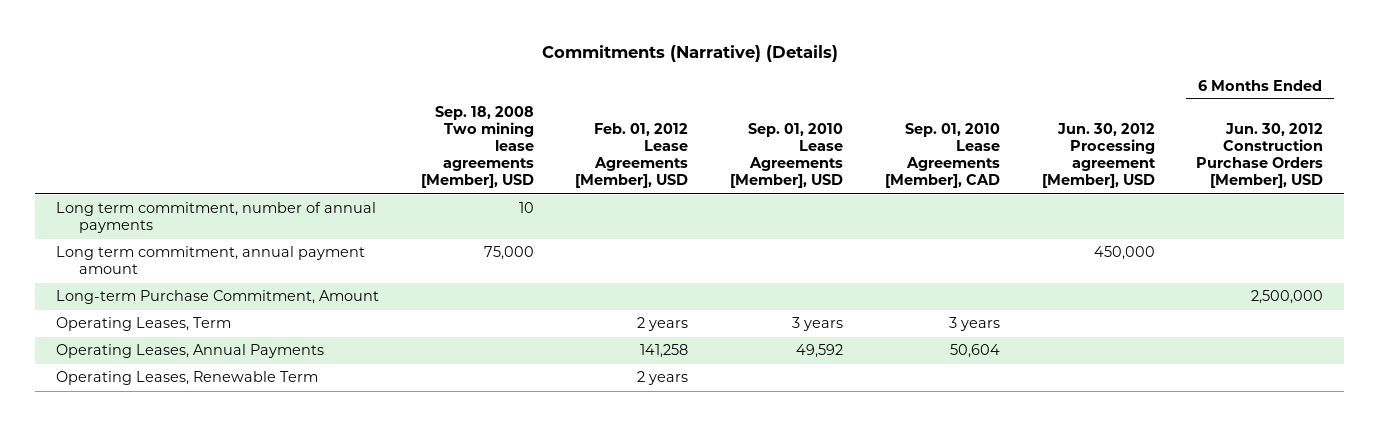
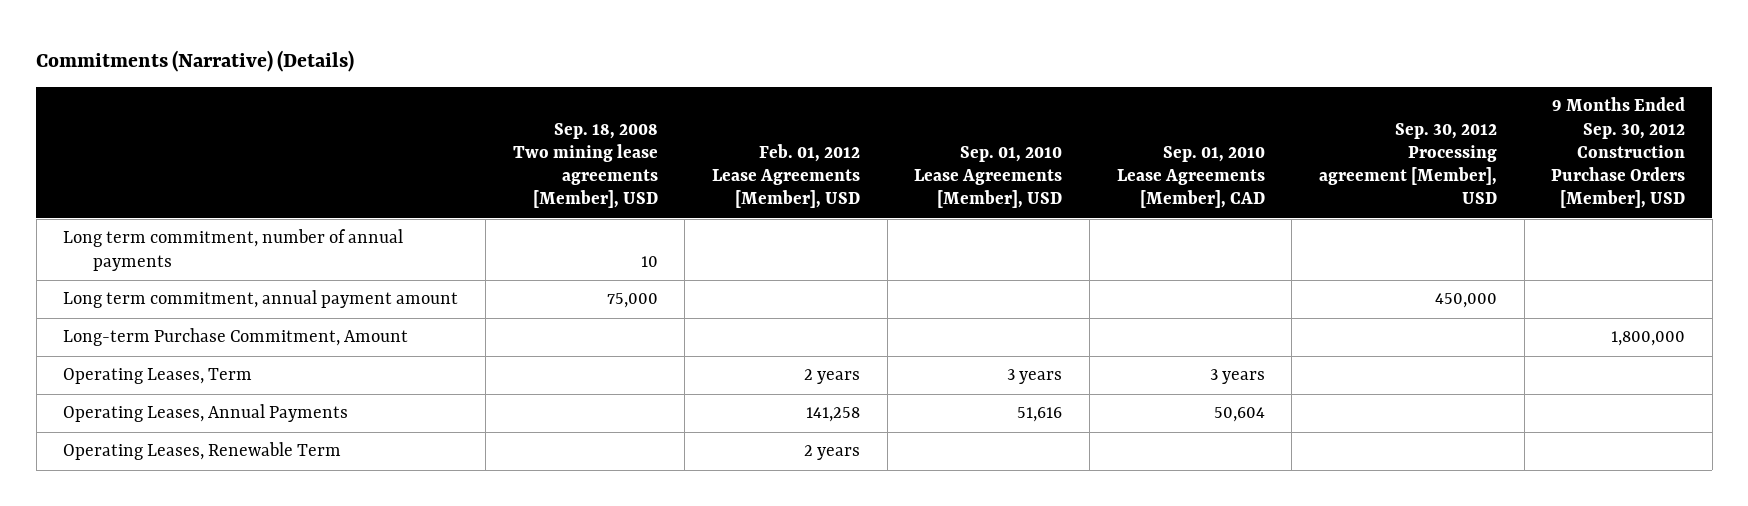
- | Sep. 18, 2008 Two mining lease agreements [Member], USD | Feb. 01, 2012 Lease Agreements [Member], USD | Sep. 01, 2010 Lease Agreements [Member], USD | Sep. 01, 2010 Lease Agreements [Member], CAD | Jun. 30, 2012 Processing agreement [Member], USD | 6 Months Ended Jun. 30, 2012 Construction Purchase Orders [Member], USD
+ | Sep. 18, 2008 Two mining lease agreements [Member], USD | Feb. 01, 2012 Lease Agreements [Member], USD | Sep. 01, 2010 Lease Agreements [Member], USD | Sep. 01, 2010 Lease Agreements [Member], CAD | Sep. 30, 2012 Processing agreement [Member], USD | 9 Months Ended Sep. 30, 2012 Construction Purchase Orders [Member], USD
- Operating Leases, Annual Payments | | 141,258 | 49,592 | 50,604 | |
+ Operating Leases, Annual Payments | | 141,258 | 51,616 | 50,604 | |

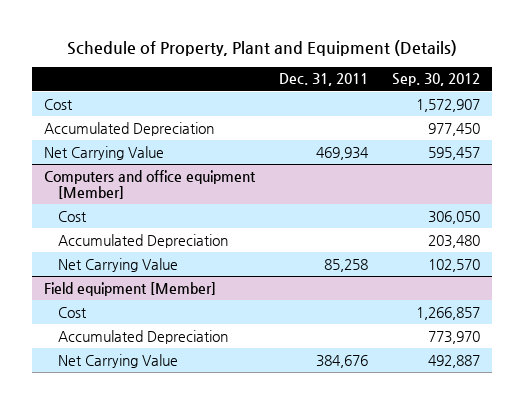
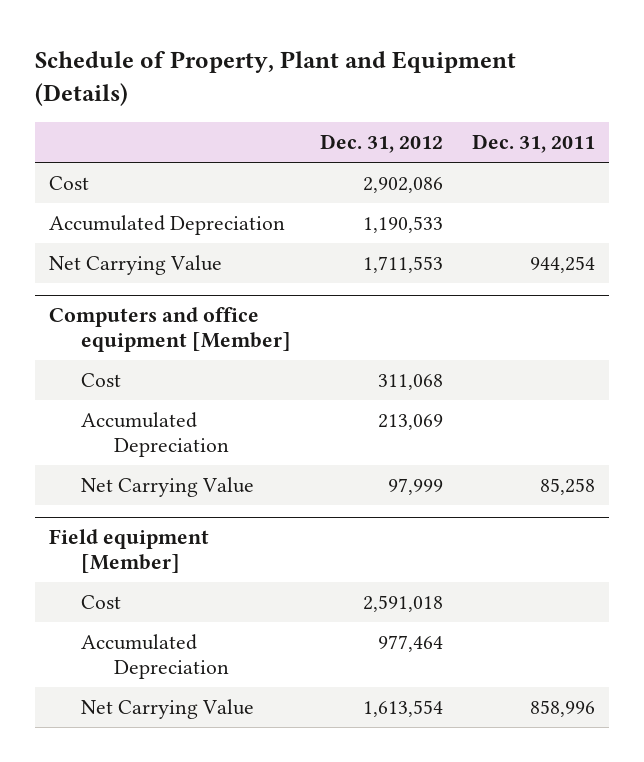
- | Dec. 31, 2011 | Sep. 30, 2012
+ | Dec. 31, 2012 | Dec. 31, 2011
- Net Carrying Value | 469,934 | 595,457
+ Net Carrying Value | 1,711,553 | 944,254
@ Field equipment [Member]
- Net Carrying Value | 384,676 | 492,887
+ Net Carrying Value | 1,613,554 | 858,996

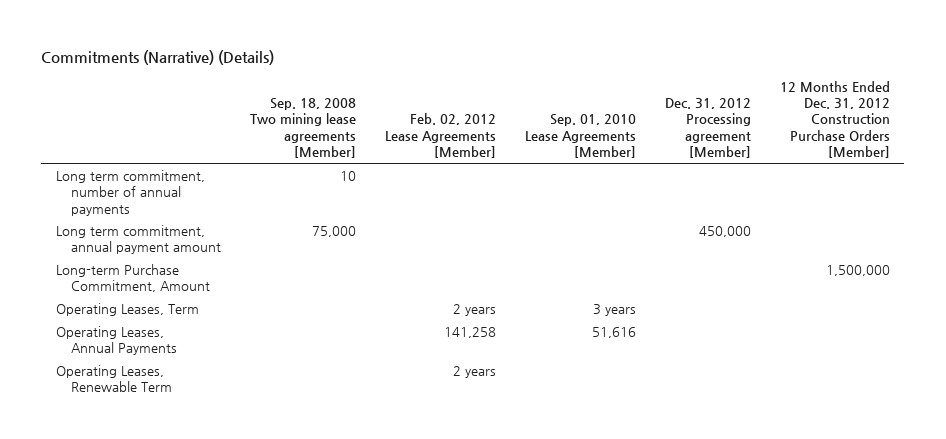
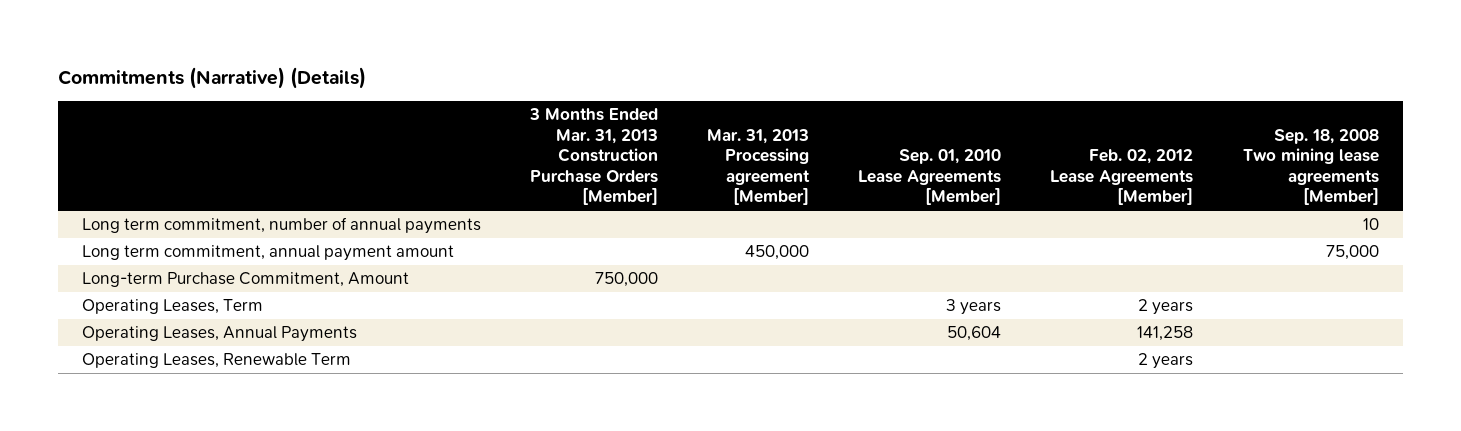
- | Sep. 18, 2008 Two mining lease agreements [Member] | Feb. 02, 2012 Lease Agreements [Member] | Sep. 01, 2010 Lease Agreements [Member] | Dec. 31, 2012 Processing agreement [Member] | 12 Months Ended Dec. 31, 2012 Construction Purchase Orders [Member]
+ | 3 Months Ended Mar. 31, 2013 Construction Purchase Orders [Member] | Mar. 31, 2013 Processing agreement [Member] | Sep. 01, 2010 Lease Agreements [Member] | Feb. 02, 2012 Lease Agreements [Member] | Sep. 18, 2008 Two mining lease agreements [Member]
- Operating Leases, Annual Payments | | 141,258 | 51,616 | |
+ Operating Leases, Annual Payments | | | 50,604 | 141,258 |

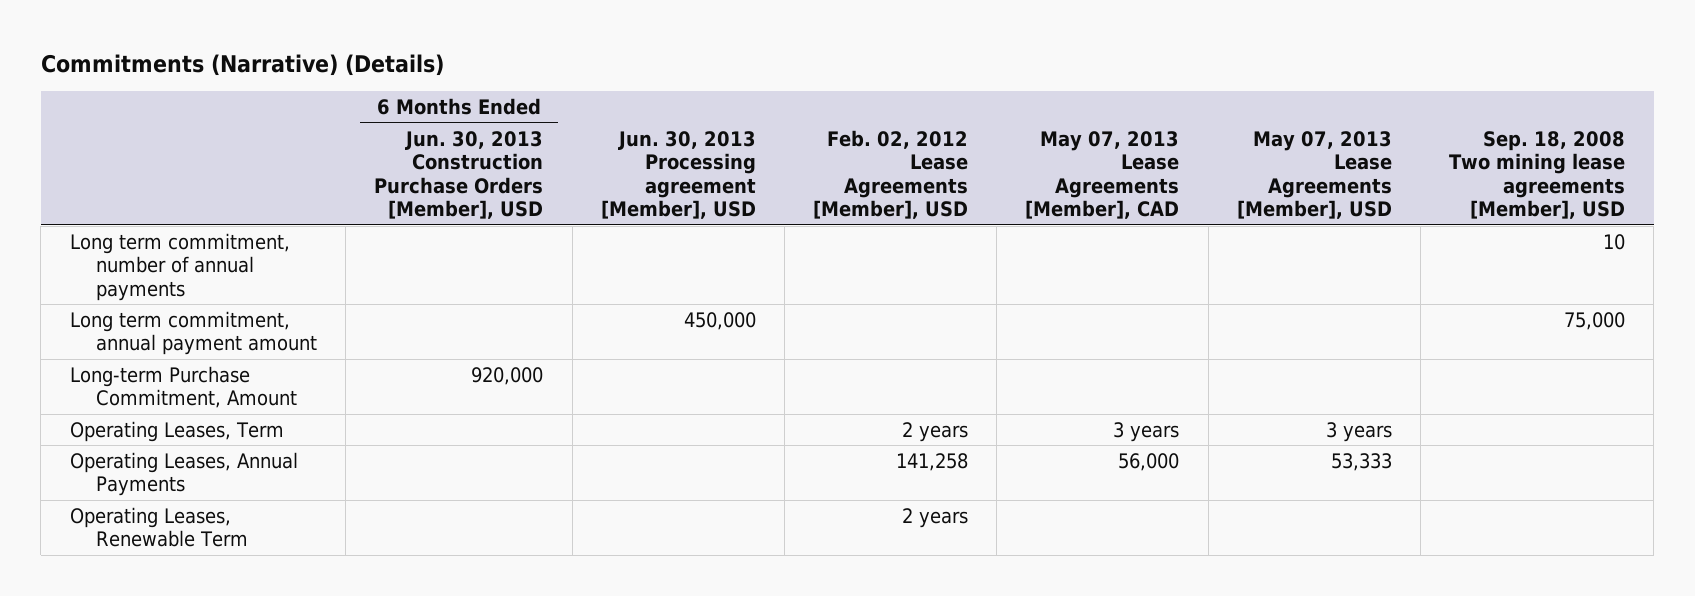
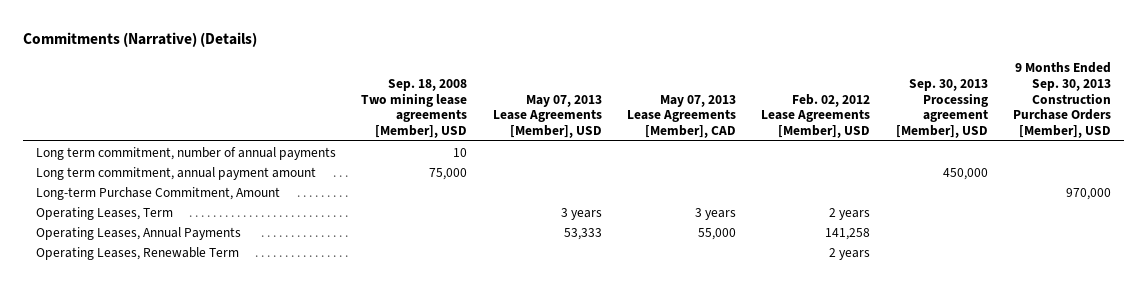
- | 6 Months Ended Jun. 30, 2013 Construction Purchase Orders [Member], USD | Jun. 30, 2013 Processing agreement [Member], USD | Feb. 02, 2012 Lease Agreements [Member], USD | May 07, 2013 Lease Agreements [Member], CAD | May 07, 2013 Lease Agreements [Member], USD | Sep. 18, 2008 Two mining lease agreements [Member], USD
+ | Sep. 18, 2008 Two mining lease agreements [Member], USD | May 07, 2013 Lease Agreements [Member], USD | May 07, 2013 Lease Agreements [Member], CAD | Feb. 02, 2012 Lease Agreements [Member], USD | Sep. 30, 2013 Processing agreement [Member], USD | 9 Months Ended Sep. 30, 2013 Construction Purchase Orders [Member], USD
- Operating Leases, Annual Payments | | | 141,258 | 56,000 | 53,333 |
+ Operating Leases, Annual Payments | | 53,333 | 55,000 | 141,258 | |

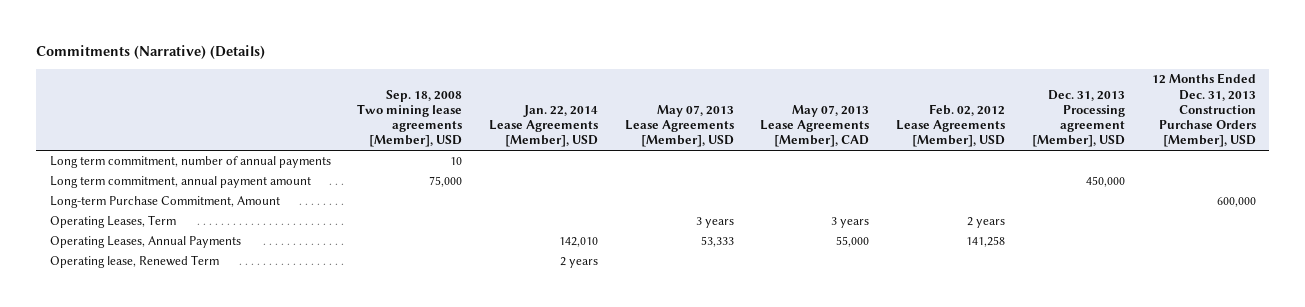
- | Sep. 18, 2008 Two mining lease agreements [Member], USD | May 07, 2013 Lease Agreements [Member], USD | May 07, 2013 Lease Agreements [Member], CAD | Feb. 02, 2012 Lease Agreements [Member], USD | Sep. 30, 2013 Processing agreement [Member], USD | 9 Months Ended Sep. 30, 2013 Construction Purchase Orders [Member], USD
+ | Sep. 18, 2008 Two mining lease agreements [Member], USD | Jan. 22, 2014 Lease Agreements [Member], USD | May 07, 2013 Lease Agreements [Member], USD | May 07, 2013 Lease Agreements [Member], CAD | Feb. 02, 2012 Lease Agreements [Member], USD | Dec. 31, 2013 Processing agreement [Member], USD | 12 Months Ended Dec. 31, 2013 Construction Purchase Orders [Member], USD
- Operating Leases, Renewable Term | | | | 2 years | |
+ Operating lease, Renewed Term | | 2 years | | | | |

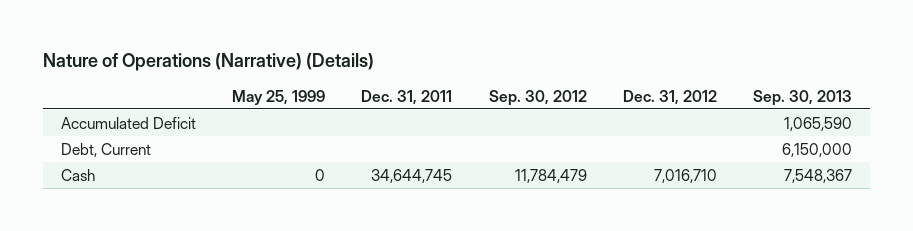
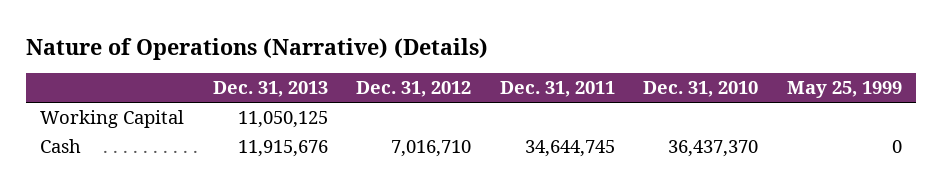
- | May 25, 1999 | Dec. 31, 2011 | Sep. 30, 2012 | Dec. 31, 2012 | Sep. 30, 2013
+ | Dec. 31, 2013 | Dec. 31, 2012 | Dec. 31, 2011 | Dec. 31, 2010 | May 25, 1999
- Accumulated Deficit | | | | | 1,065,590
- Debt, Current | | | | | 6,150,000
+ Working Capital | 11,050,125 | | | |

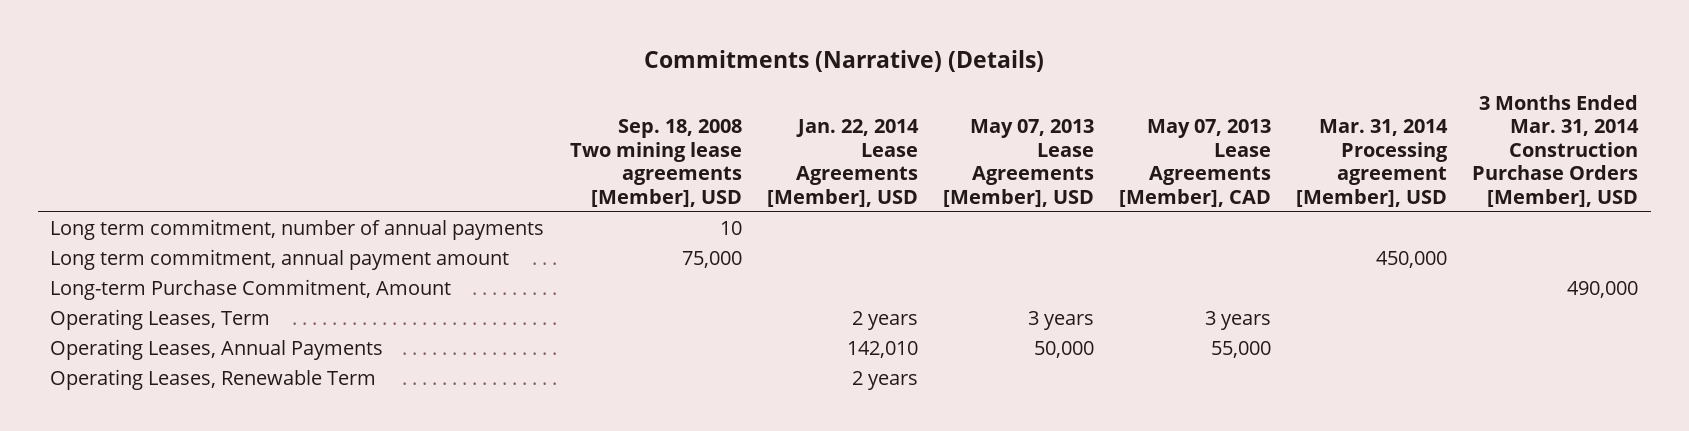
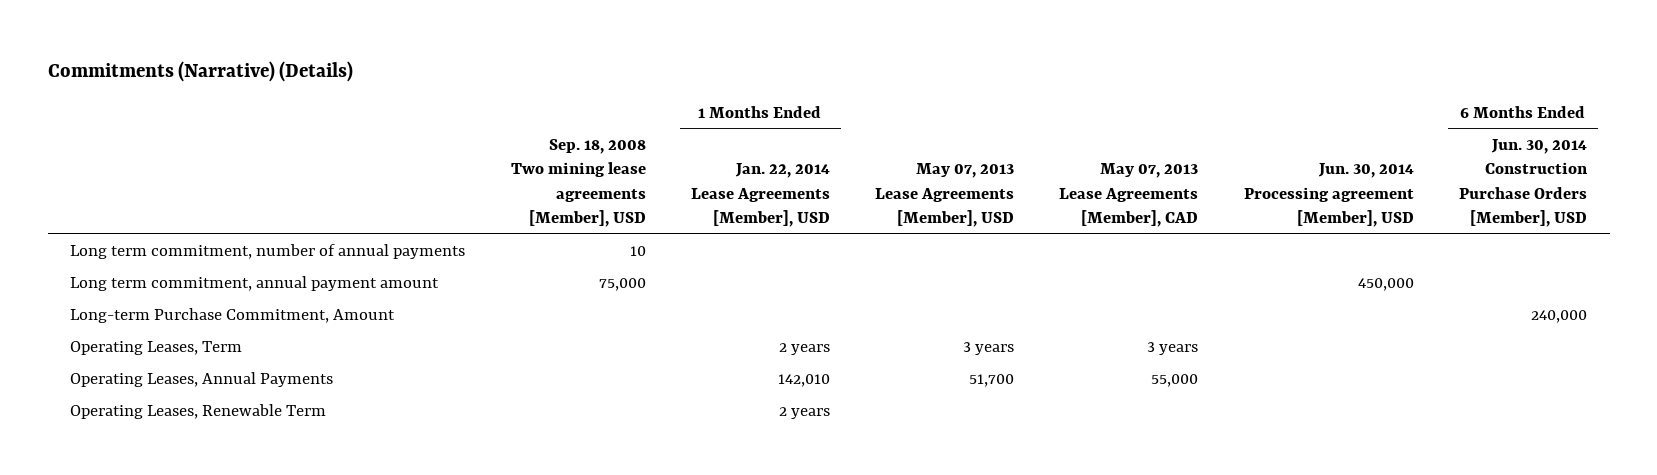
- | Sep. 18, 2008 Two mining lease agreements [Member], USD | Jan. 22, 2014 Lease Agreements [Member], USD | May 07, 2013 Lease Agreements [Member], USD | May 07, 2013 Lease Agreements [Member], CAD | Mar. 31, 2014 Processing agreement [Member], USD | 3 Months Ended Mar. 31, 2014 Construction Purchase Orders [Member], USD
+ | Sep. 18, 2008 Two mining lease agreements [Member], USD | 1 Months Ended Jan. 22, 2014 Lease Agreements [Member], USD | May 07, 2013 Lease Agreements [Member], USD | May 07, 2013 Lease Agreements [Member], CAD | Jun. 30, 2014 Processing agreement [Member], USD | 6 Months Ended Jun. 30, 2014 Construction Purchase Orders [Member], USD
- Operating Leases, Annual Payments | | 142,010 | 50,000 | 55,000 | |
+ Operating Leases, Annual Payments | | 142,010 | 51,700 | 55,000 | |

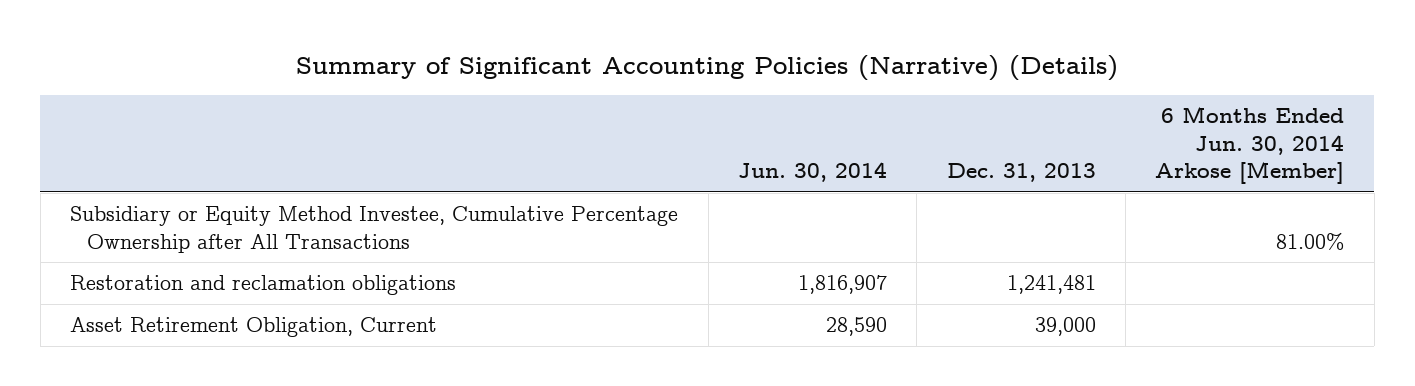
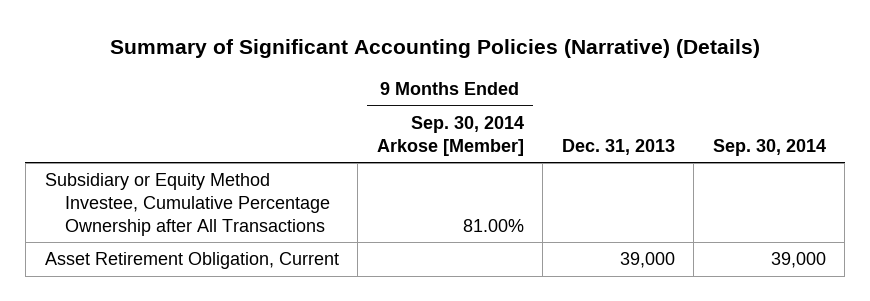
- | Jun. 30, 2014 | Dec. 31, 2013 | 6 Months Ended Jun. 30, 2014 Arkose [Member]
+ | 9 Months Ended Sep. 30, 2014 Arkose [Member] | Dec. 31, 2013 | Sep. 30, 2014
- Restoration and reclamation obligations | 1,816,907 | 1,241,481 |

